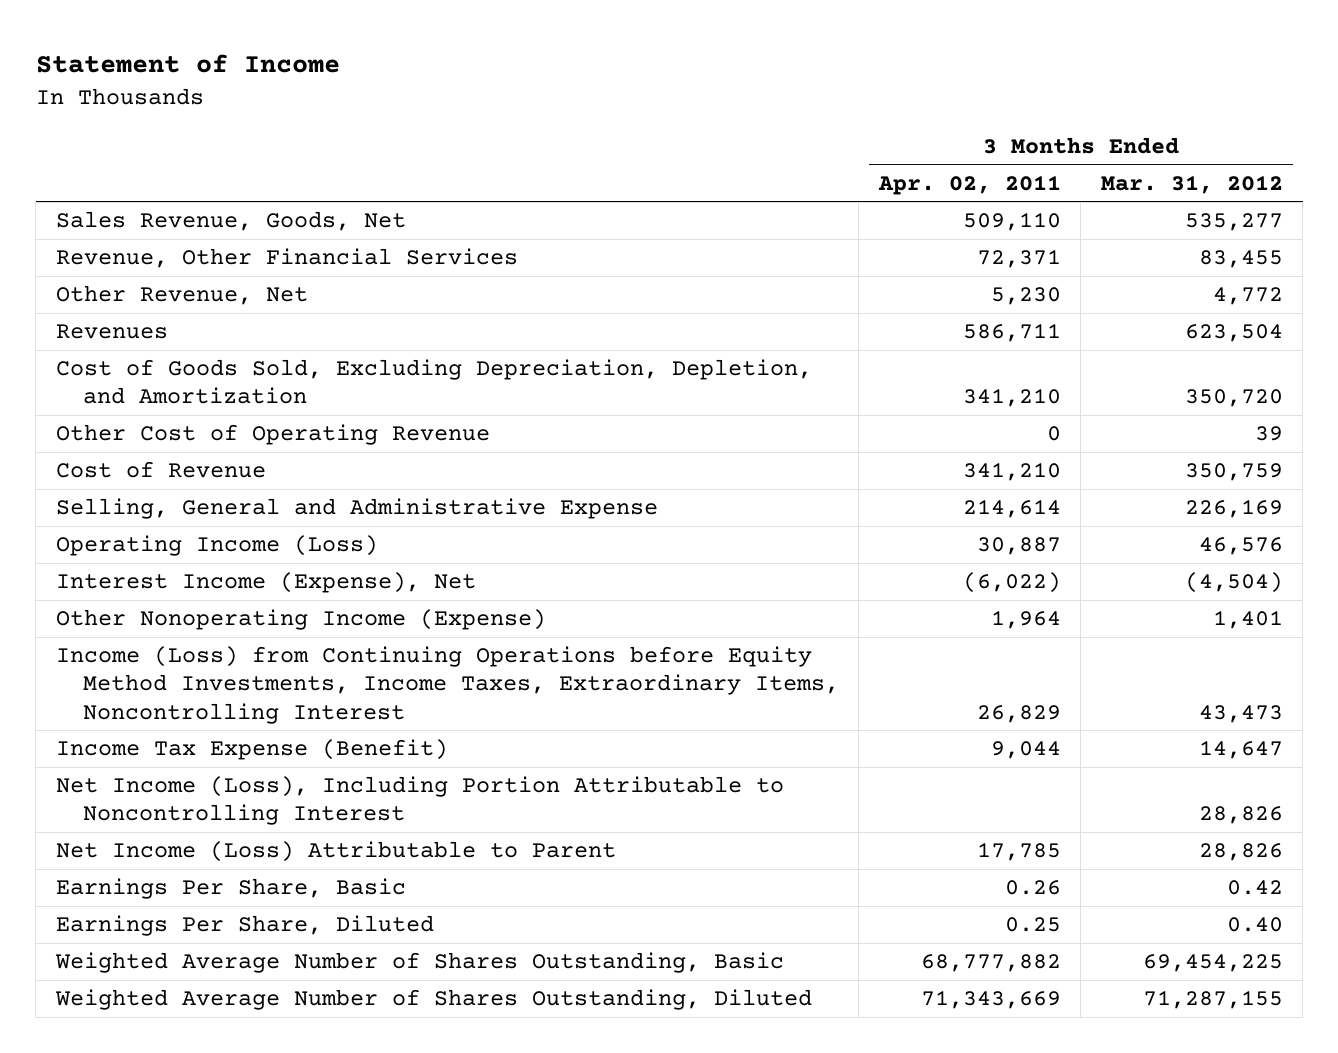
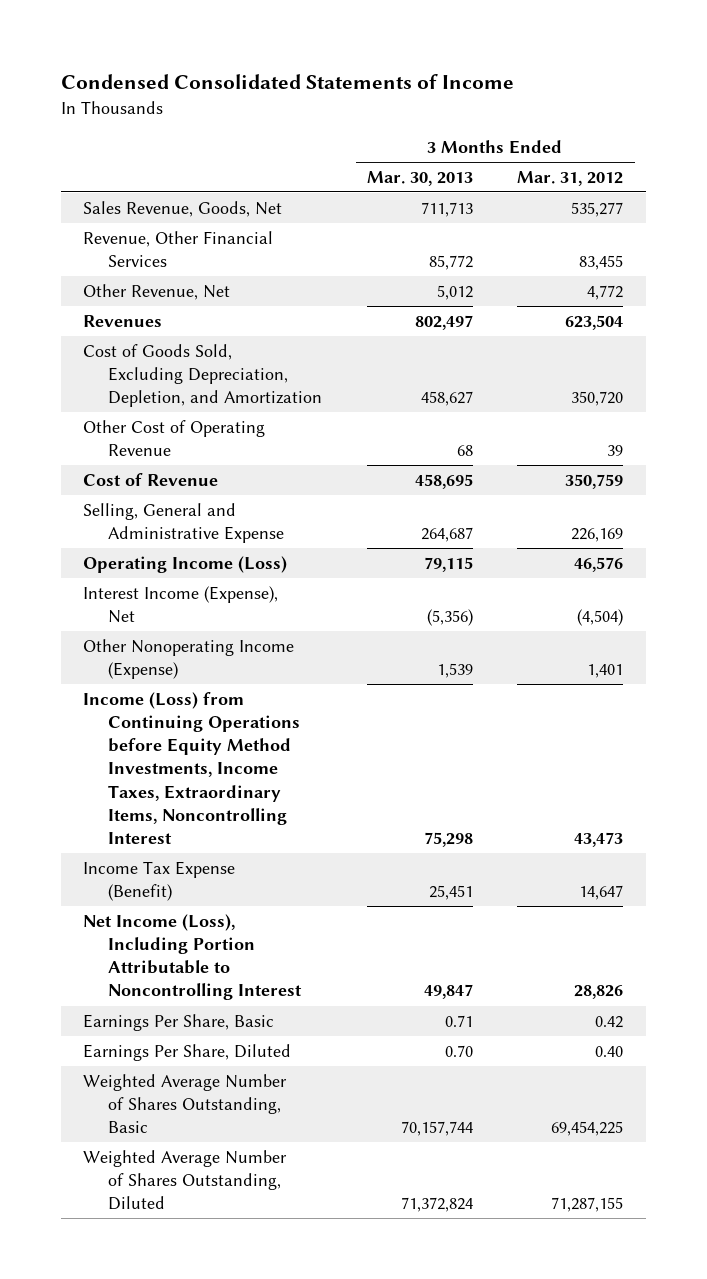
- Statement of Income
+ Condensed Consolidated Statements of Income
- | 3 Months Ended Apr. 02, 2011 | 3 Months Ended Mar. 31, 2012
+ | 3 Months Ended Mar. 30, 2013 | 3 Months Ended Mar. 31, 2012
- Net Income (Loss) Attributable to Parent | 17,785 | 28,826

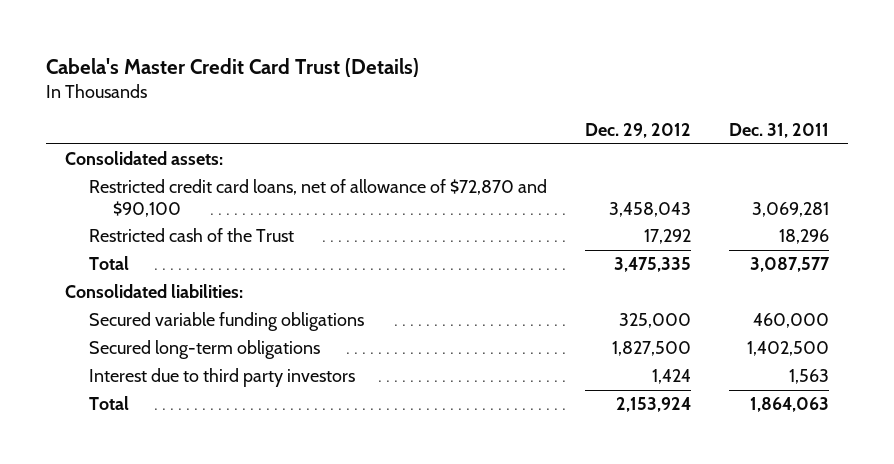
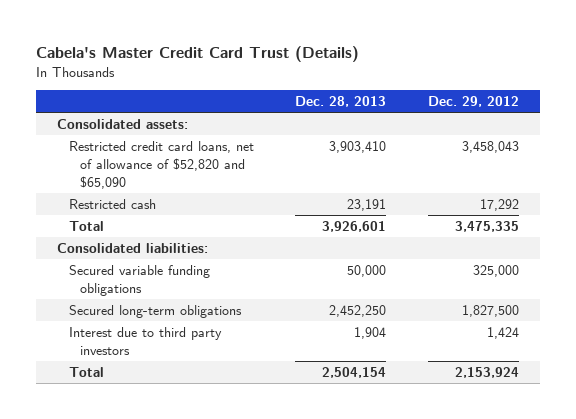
- | Dec. 29, 2012 | Dec. 31, 2011
+ | Dec. 28, 2013 | Dec. 29, 2012
- Restricted credit card loans, net of allowance of $72,870 and $90,100 | 3,458,043 | 3,069,281
- Restricted cash of the Trust | 17,292 | 18,296
+ Restricted credit card loans, net of allowance of $52,820 and $65,090 | 3,903,410 | 3,458,043
+ Restricted cash | 23,191 | 17,292

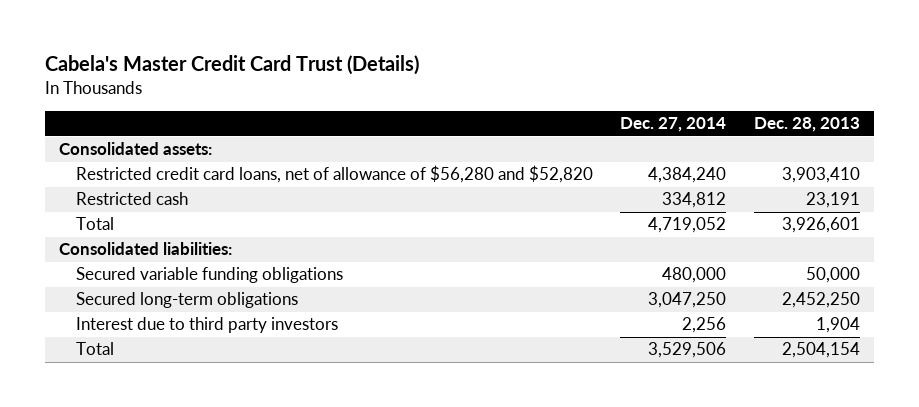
- | Dec. 28, 2013 | Dec. 29, 2012
+ | Dec. 27, 2014 | Dec. 28, 2013
- Restricted credit card loans, net of allowance of $52,820 and $65,090 | 3,903,410 | 3,458,043
+ Restricted credit card loans, net of allowance of $56,280 and $52,820 | 4,384,240 | 3,903,410

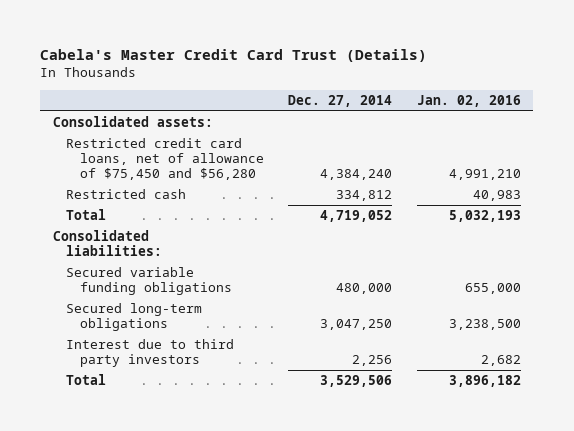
- | Dec. 27, 2014 | Dec. 28, 2013
+ | Dec. 27, 2014 | Jan. 02, 2016
- Restricted credit card loans, net of allowance of $56,280 and $52,820 | 4,384,240 | 3,903,410
+ Restricted credit card loans, net of allowance of $75,450 and $56,280 | 4,384,240 | 4,991,210

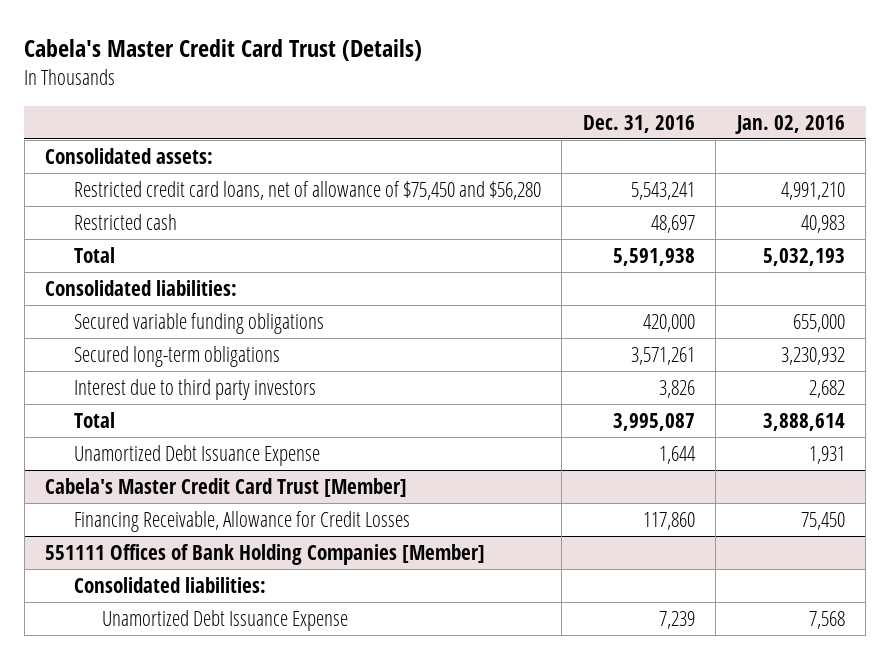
- | Dec. 27, 2014 | Jan. 02, 2016
+ | Dec. 31, 2016 | Jan. 02, 2016
- Secured long-term obligations | 3,047,250 | 3,238,500
+ Secured long-term obligations | 3,571,261 | 3,230,932
- Total | 3,529,506 | 3,896,182
+ Total | 3,995,087 | 3,888,614
+ Unamortized Debt Issuance Expense | 1,644 | 1,931
+ Cabela's Master Credit Card Trust [Member]
+ Financing Receivable, Allowance for Credit Losses | 117,860 | 75,450
+ 551111 Offices of Bank Holding Companies [Member]
+ Consolidated liabilities:
+ Unamortized Debt Issuance Expense | 7,239 | 7,568

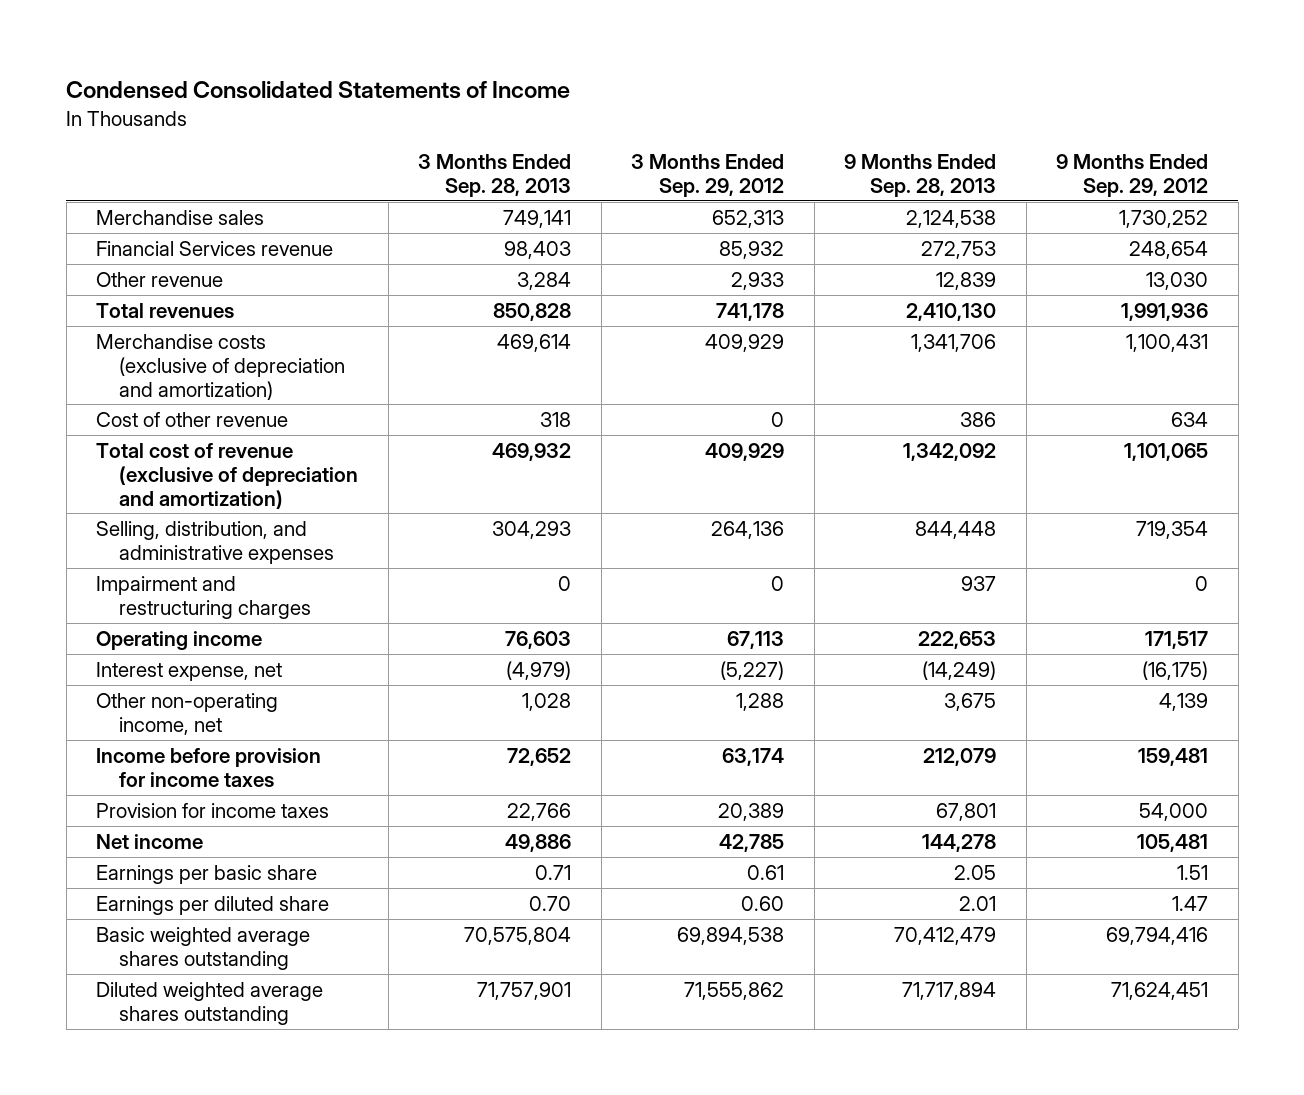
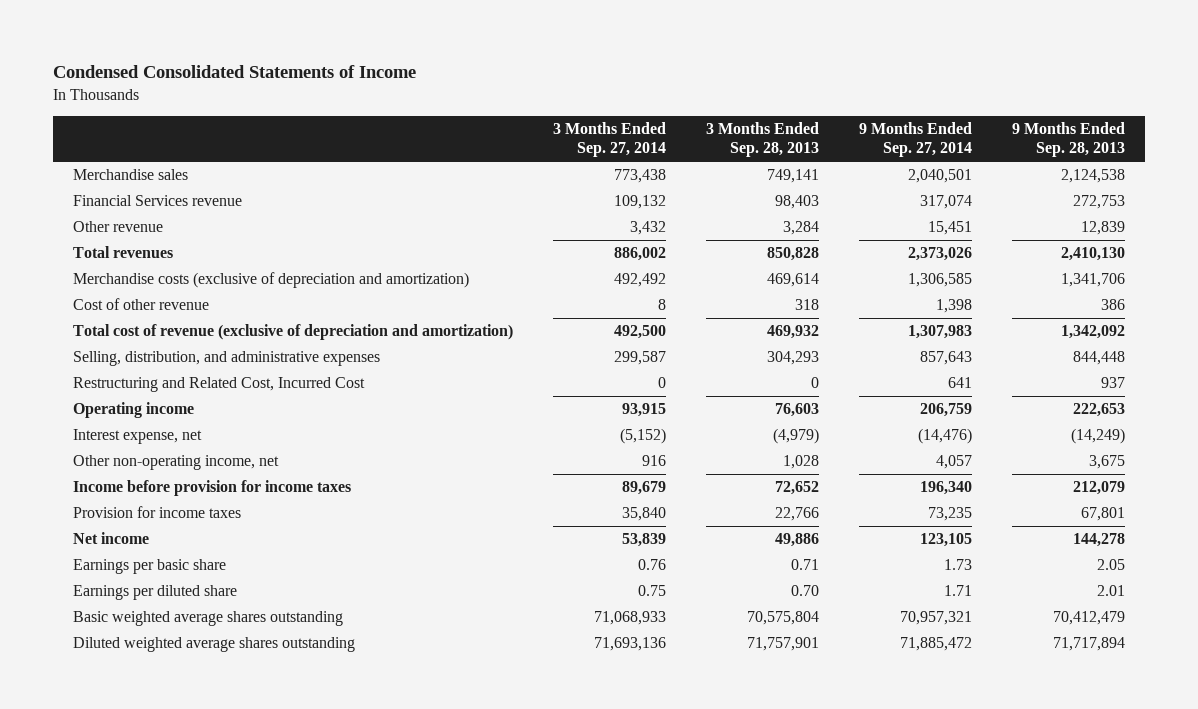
- | 3 Months Ended Sep. 28, 2013 | 3 Months Ended Sep. 29, 2012 | 9 Months Ended Sep. 28, 2013 | 9 Months Ended Sep. 29, 2012
+ | 3 Months Ended Sep. 27, 2014 | 3 Months Ended Sep. 28, 2013 | 9 Months Ended Sep. 27, 2014 | 9 Months Ended Sep. 28, 2013
- Impairment and restructuring charges | 0 | 0 | 937 | 0
+ Restructuring and Related Cost, Incurred Cost | 0 | 0 | 641 | 937

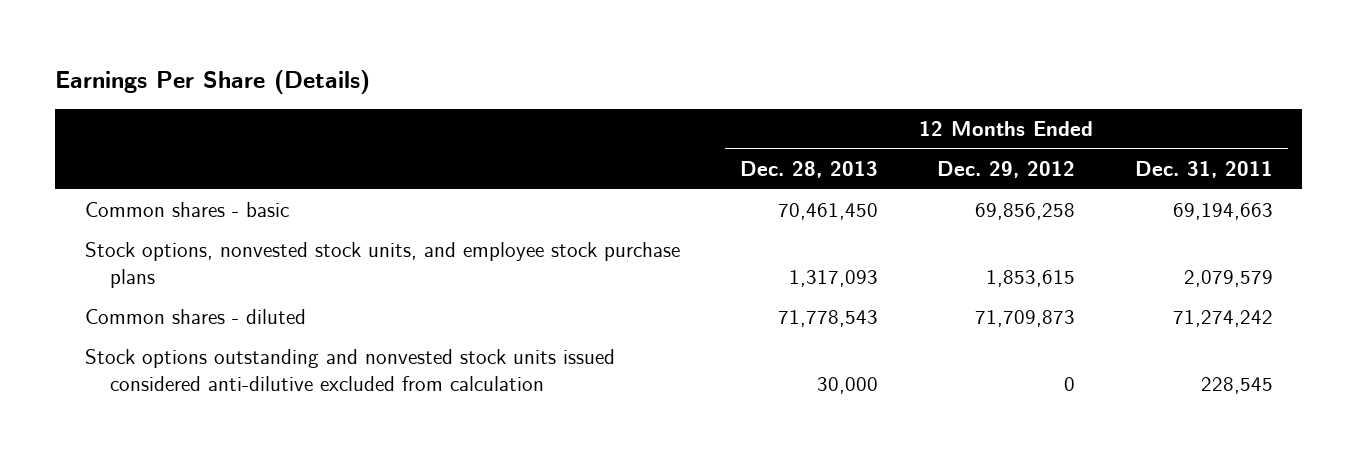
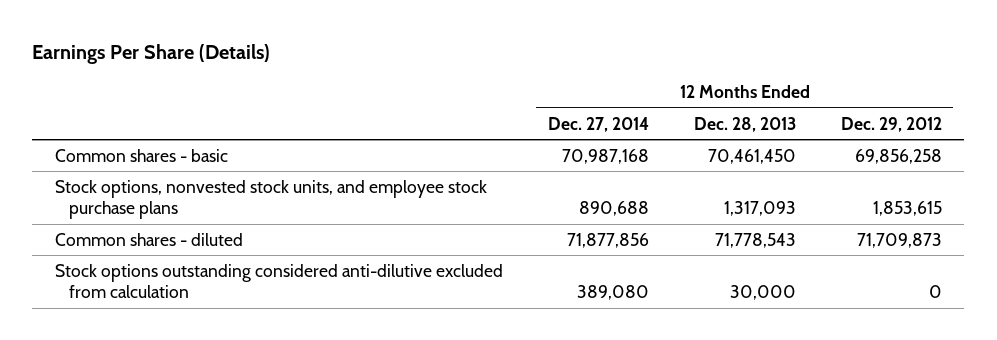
- | 12 Months Ended Dec. 28, 2013 | 12 Months Ended Dec. 29, 2012 | 12 Months Ended Dec. 31, 2011
+ | 12 Months Ended Dec. 27, 2014 | 12 Months Ended Dec. 28, 2013 | 12 Months Ended Dec. 29, 2012
- Stock options outstanding and nonvested stock units issued considered anti-dilutive excluded from calculation | 30,000 | 0 | 228,545
+ Stock options outstanding considered anti-dilutive excluded from calculation | 389,080 | 30,000 | 0

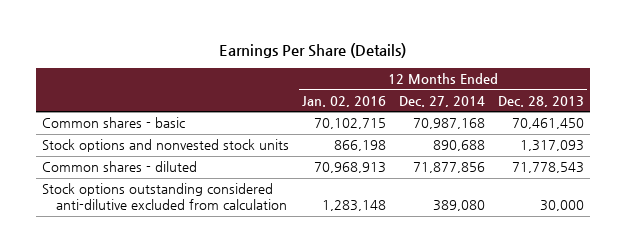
- | 12 Months Ended Dec. 27, 2014 | 12 Months Ended Dec. 28, 2013 | 12 Months Ended Dec. 29, 2012
+ | 12 Months Ended Jan. 02, 2016 | 12 Months Ended Dec. 27, 2014 | 12 Months Ended Dec. 28, 2013
- Stock options, nonvested stock units, and employee stock purchase plans | 890,688 | 1,317,093 | 1,853,615
+ Stock options and nonvested stock units | 866,198 | 890,688 | 1,317,093

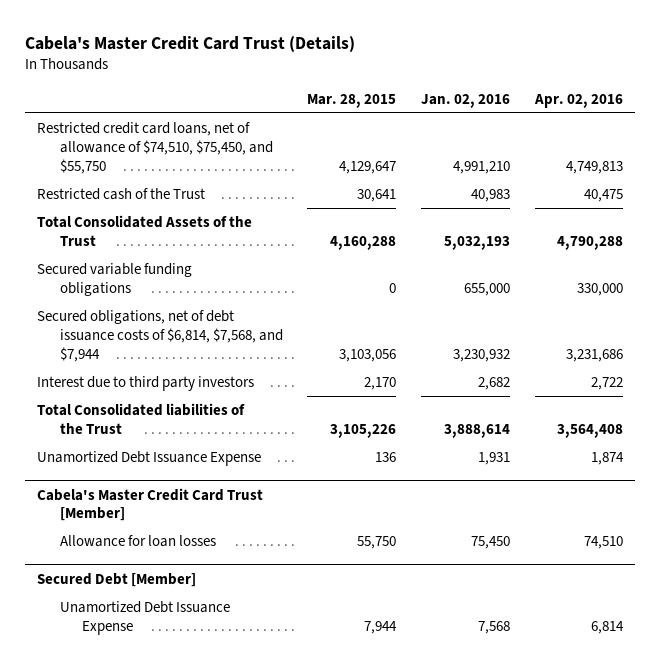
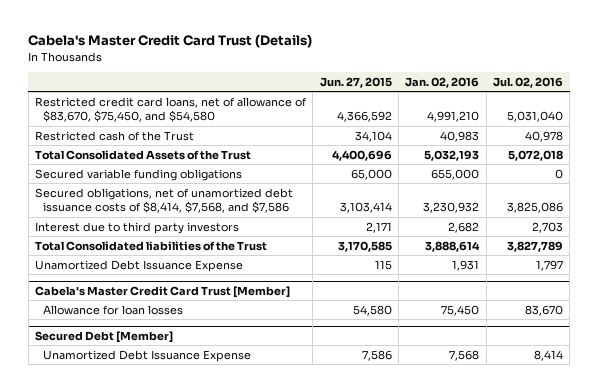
- | Mar. 28, 2015 | Jan. 02, 2016 | Apr. 02, 2016
+ | Jun. 27, 2015 | Jan. 02, 2016 | Jul. 02, 2016
- Restricted credit card loans, net of allowance of $74,510, $75,450, and $55,750 | 4,129,647 | 4,991,210 | 4,749,813
+ Restricted credit card loans, net of allowance of $83,670, $75,450, and $54,580 | 4,366,592 | 4,991,210 | 5,031,040
- Secured obligations, net of debt issuance costs of $6,814, $7,568, and $7,944 | 3,103,056 | 3,230,932 | 3,231,686
+ Secured obligations, net of unamortized debt issuance costs of $8,414, $7,568, and $7,586 | 3,103,414 | 3,230,932 | 3,825,086

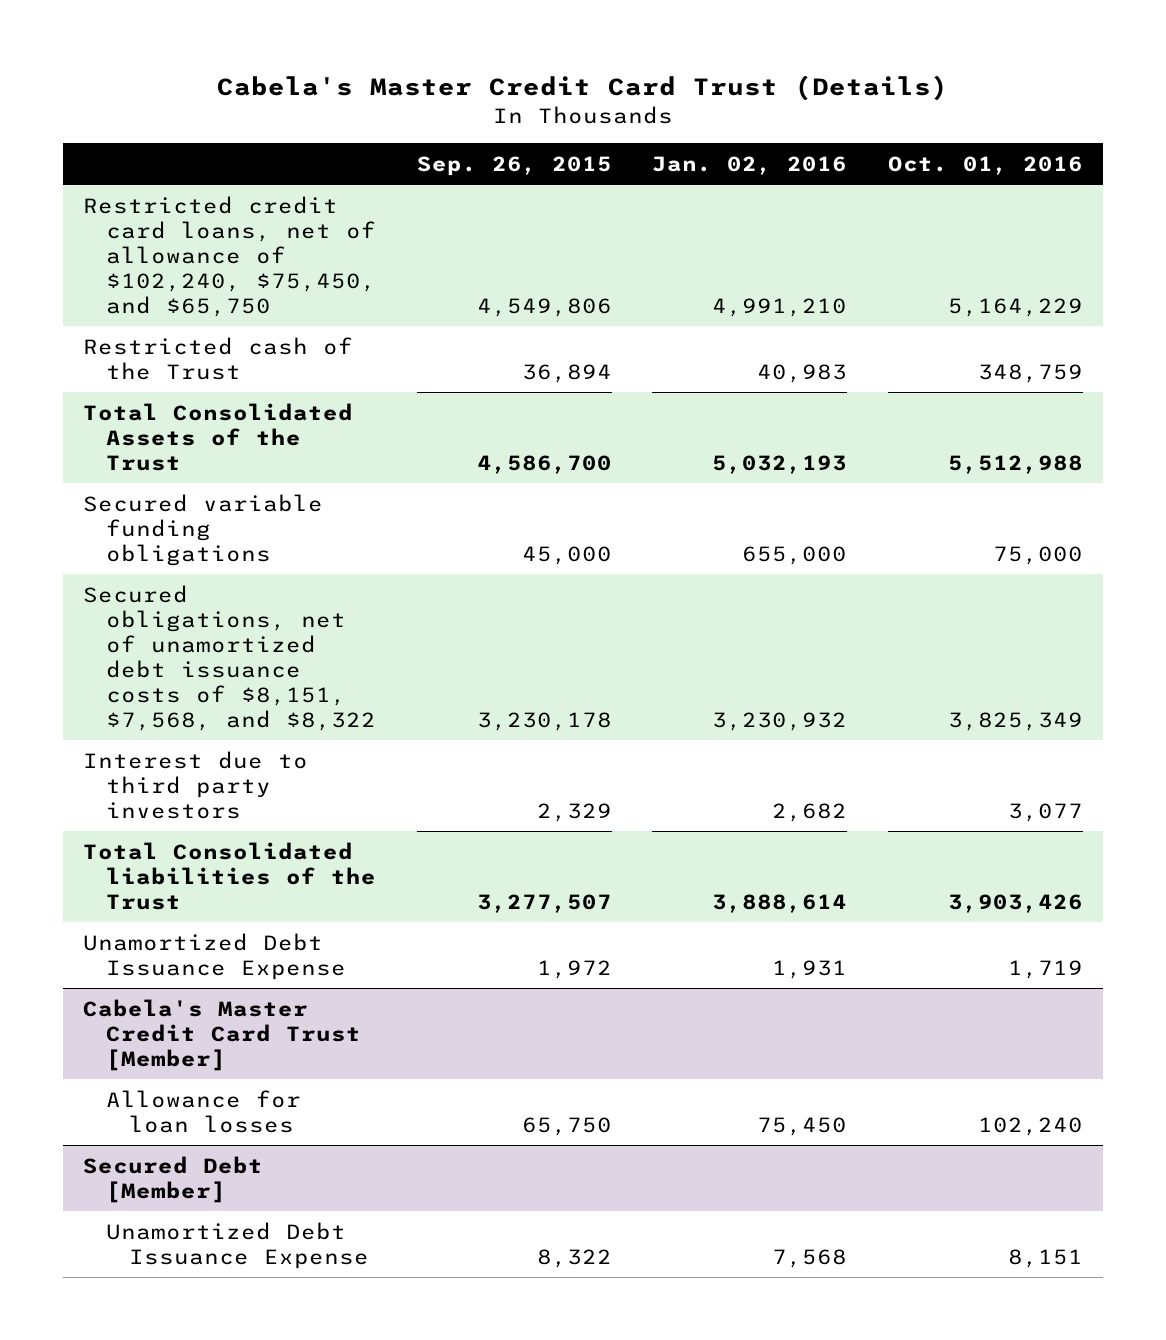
- | Jun. 27, 2015 | Jan. 02, 2016 | Jul. 02, 2016
+ | Sep. 26, 2015 | Jan. 02, 2016 | Oct. 01, 2016
- Restricted credit card loans, net of allowance of $83,670, $75,450, and $54,580 | 4,366,592 | 4,991,210 | 5,031,040
+ Restricted credit card loans, net of allowance of $102,240, $75,450, and $65,750 | 4,549,806 | 4,991,210 | 5,164,229
- Secured obligations, net of unamortized debt issuance costs of $8,414, $7,568, and $7,586 | 3,103,414 | 3,230,932 | 3,825,086
+ Secured obligations, net of unamortized debt issuance costs of $8,151, $7,568, and $8,322 | 3,230,178 | 3,230,932 | 3,825,349

